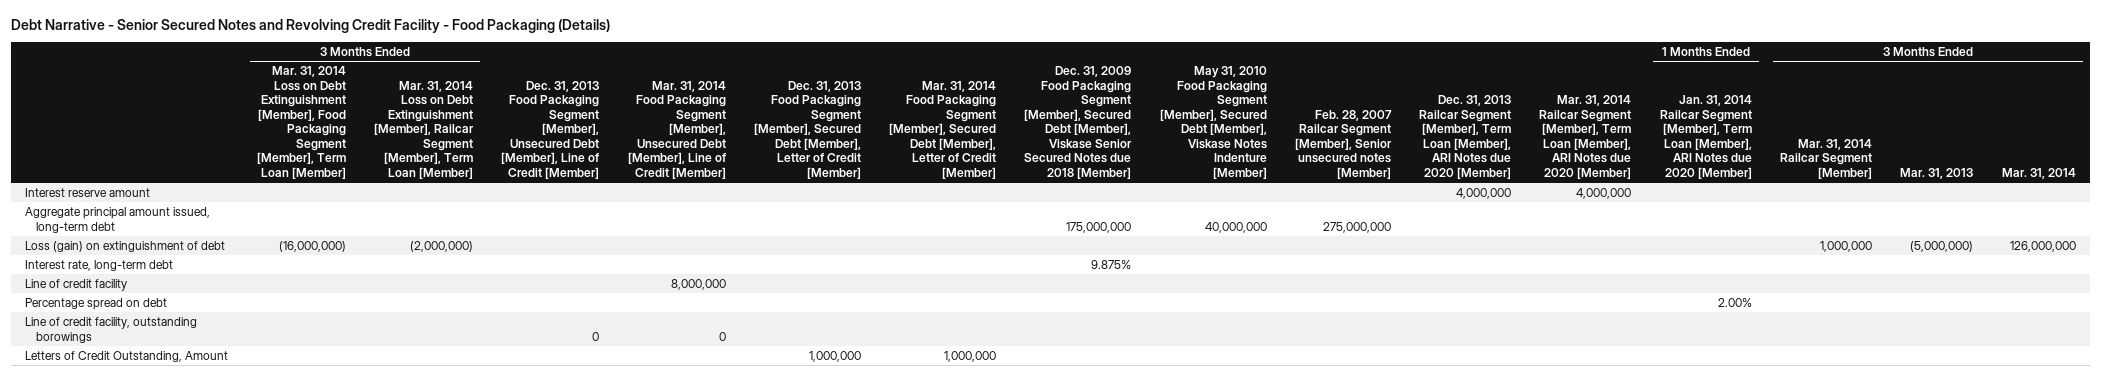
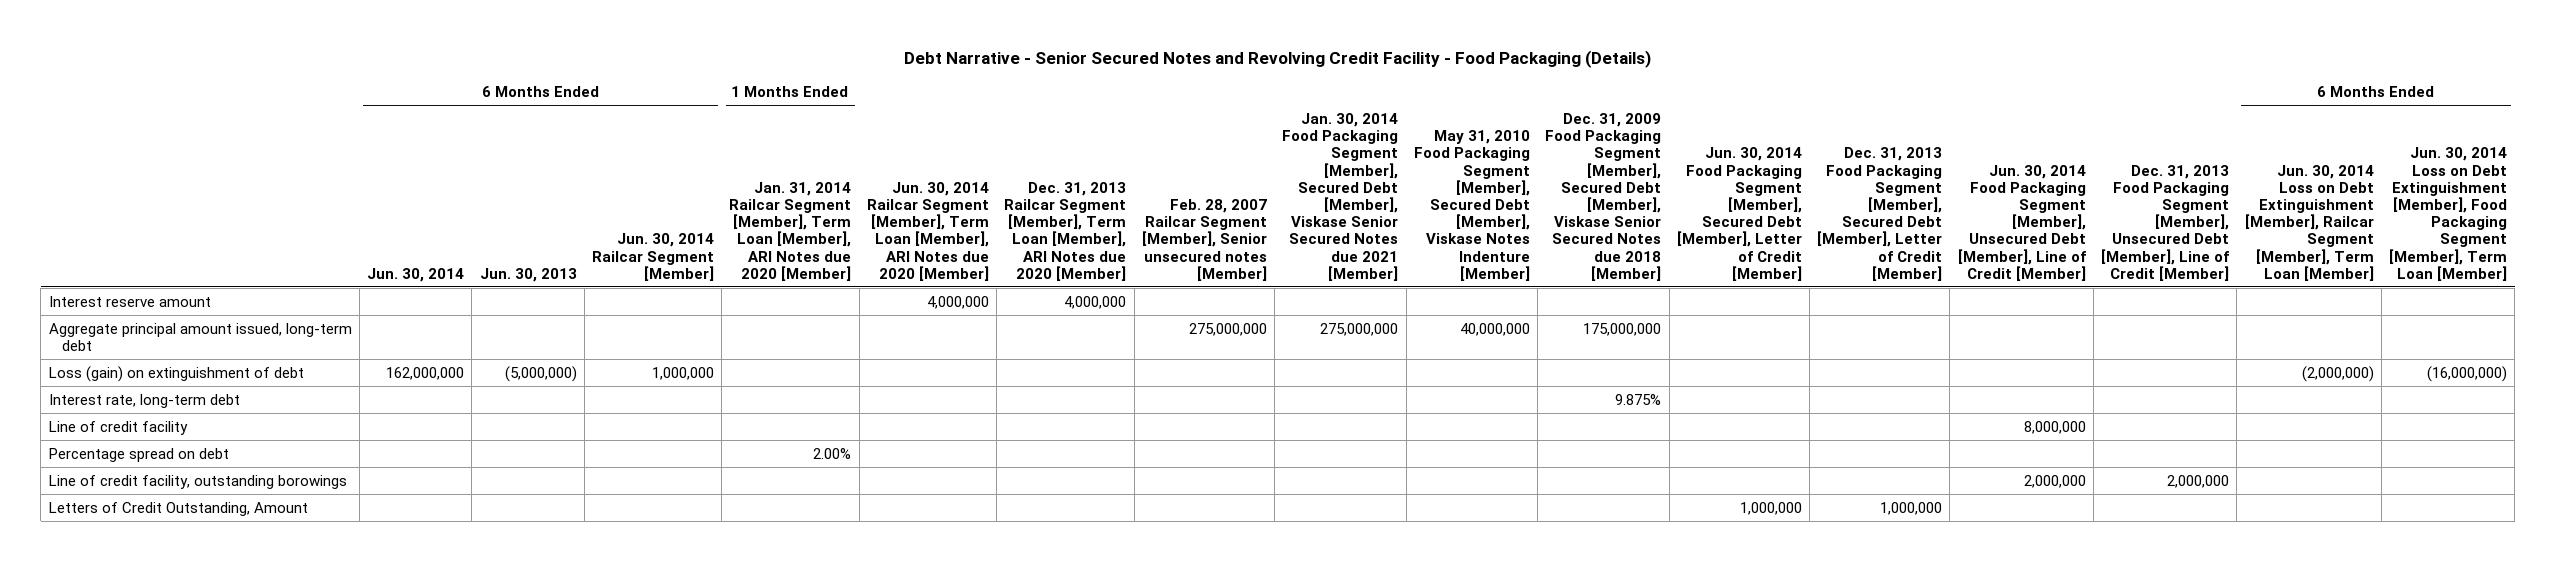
- | 3 Months Ended Mar. 31, 2014 Loss on Debt Extinguishment [Member], Food Packaging Segment [Member], Term Loan [Member] | 3 Months Ended Mar. 31, 2014 Loss on Debt Extinguishment [Member], Railcar Segment [Member], Term Loan [Member] | Dec. 31, 2013 Food Packaging Segment [Member], Unsecured Debt [Member], Line of Credit [Member] | Mar. 31, 2014 Food Packaging Segment [Member], Unsecured Debt [Member], Line of Credit [Member] | Dec. 31, 2013 Food Packaging Segment [Member], Secured Debt [Member], Letter of Credit [Member] | Mar. 31, 2014 Food Packaging Segment [Member], Secured Debt [Member], Letter of Credit [Member] | Dec. 31, 2009 Food Packaging Segment [Member], Secured Debt [Member], Viskase Senior Secured Notes due 2018 [Member] | May 31, 2010 Food Packaging Segment [Member], Secured Debt [Member], Viskase Notes Indenture [Member] | Feb. 28, 2007 Railcar Segment [Member], Senior unsecured notes [Member] | Dec. 31, 2013 Railcar Segment [Member], Term Loan [Member], ARI Notes due 2020 [Member] | Mar. 31, 2014 Railcar Segment [Member], Term Loan [Member], ARI Notes due 2020 [Member] | 1 Months Ended Jan. 31, 2014 Railcar Segment [Member], Term Loan [Member], ARI Notes due 2020 [Member] | 3 Months Ended Mar. 31, 2014 Railcar Segment [Member] | 3 Months Ended Mar. 31, 2013 | 3 Months Ended Mar. 31, 2014
+ | 6 Months Ended Jun. 30, 2014 | 6 Months Ended Jun. 30, 2013 | 6 Months Ended Jun. 30, 2014 Railcar Segment [Member] | 1 Months Ended Jan. 31, 2014 Railcar Segment [Member], Term Loan [Member], ARI Notes due 2020 [Member] | Jun. 30, 2014 Railcar Segment [Member], Term Loan [Member], ARI Notes due 2020 [Member] | Dec. 31, 2013 Railcar Segment [Member], Term Loan [Member], ARI Notes due 2020 [Member] | Feb. 28, 2007 Railcar Segment [Member], Senior unsecured notes [Member] | Jan. 30, 2014 Food Packaging Segment [Member], Secured Debt [Member], Viskase Senior Secured Notes due 2021 [Member] | May 31, 2010 Food Packaging Segment [Member], Secured Debt [Member], Viskase Notes Indenture [Member] | Dec. 31, 2009 Food Packaging Segment [Member], Secured Debt [Member], Viskase Senior Secured Notes due 2018 [Member] | Jun. 30, 2014 Food Packaging Segment [Member], Secured Debt [Member], Letter of Credit [Member] | Dec. 31, 2013 Food Packaging Segment [Member], Secured Debt [Member], Letter of Credit [Member] | Jun. 30, 2014 Food Packaging Segment [Member], Unsecured Debt [Member], Line of Credit [Member] | Dec. 31, 2013 Food Packaging Segment [Member], Unsecured Debt [Member], Line of Credit [Member] | 6 Months Ended Jun. 30, 2014 Loss on Debt Extinguishment [Member], Railcar Segment [Member], Term Loan [Member] | 6 Months Ended Jun. 30, 2014 Loss on Debt Extinguishment [Member], Food Packaging Segment [Member], Term Loan [Member]
- Line of credit facility, outstanding borowings | | | 0 | 0 | | | | | | | | | | |
+ Line of credit facility, outstanding borowings | | | | | | | | | | | | | 2,000,000 | 2,000,000 | |

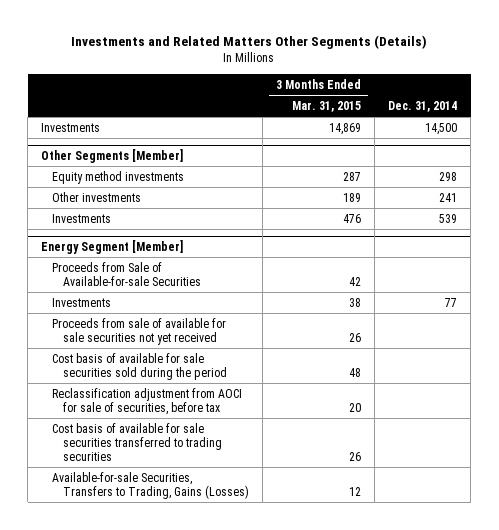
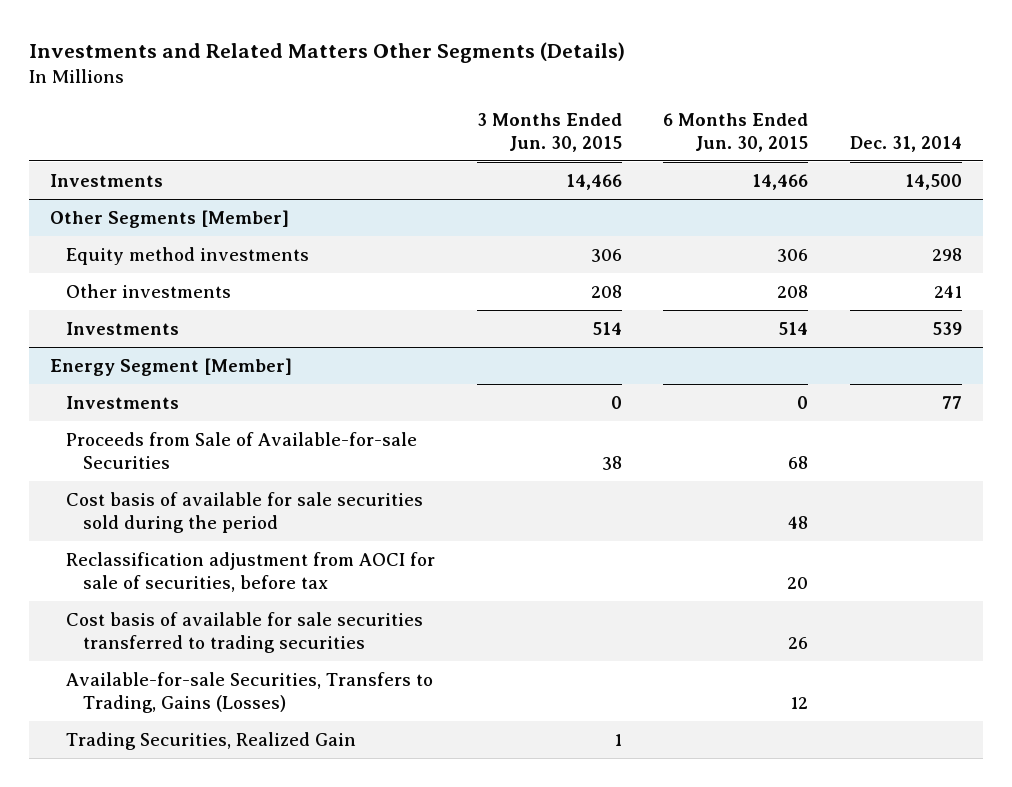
- | 3 Months Ended Mar. 31, 2015 | Dec. 31, 2014
+ | 3 Months Ended Jun. 30, 2015 | 6 Months Ended Jun. 30, 2015 | Dec. 31, 2014
@ Energy Segment [Member]
- Proceeds from sale of available for sale securities not yet received | 26 |
moved down: Proceeds from Sale of Available-for-sale Securities | 38 | 68 |
+ Trading Securities, Realized Gain | 1 | |

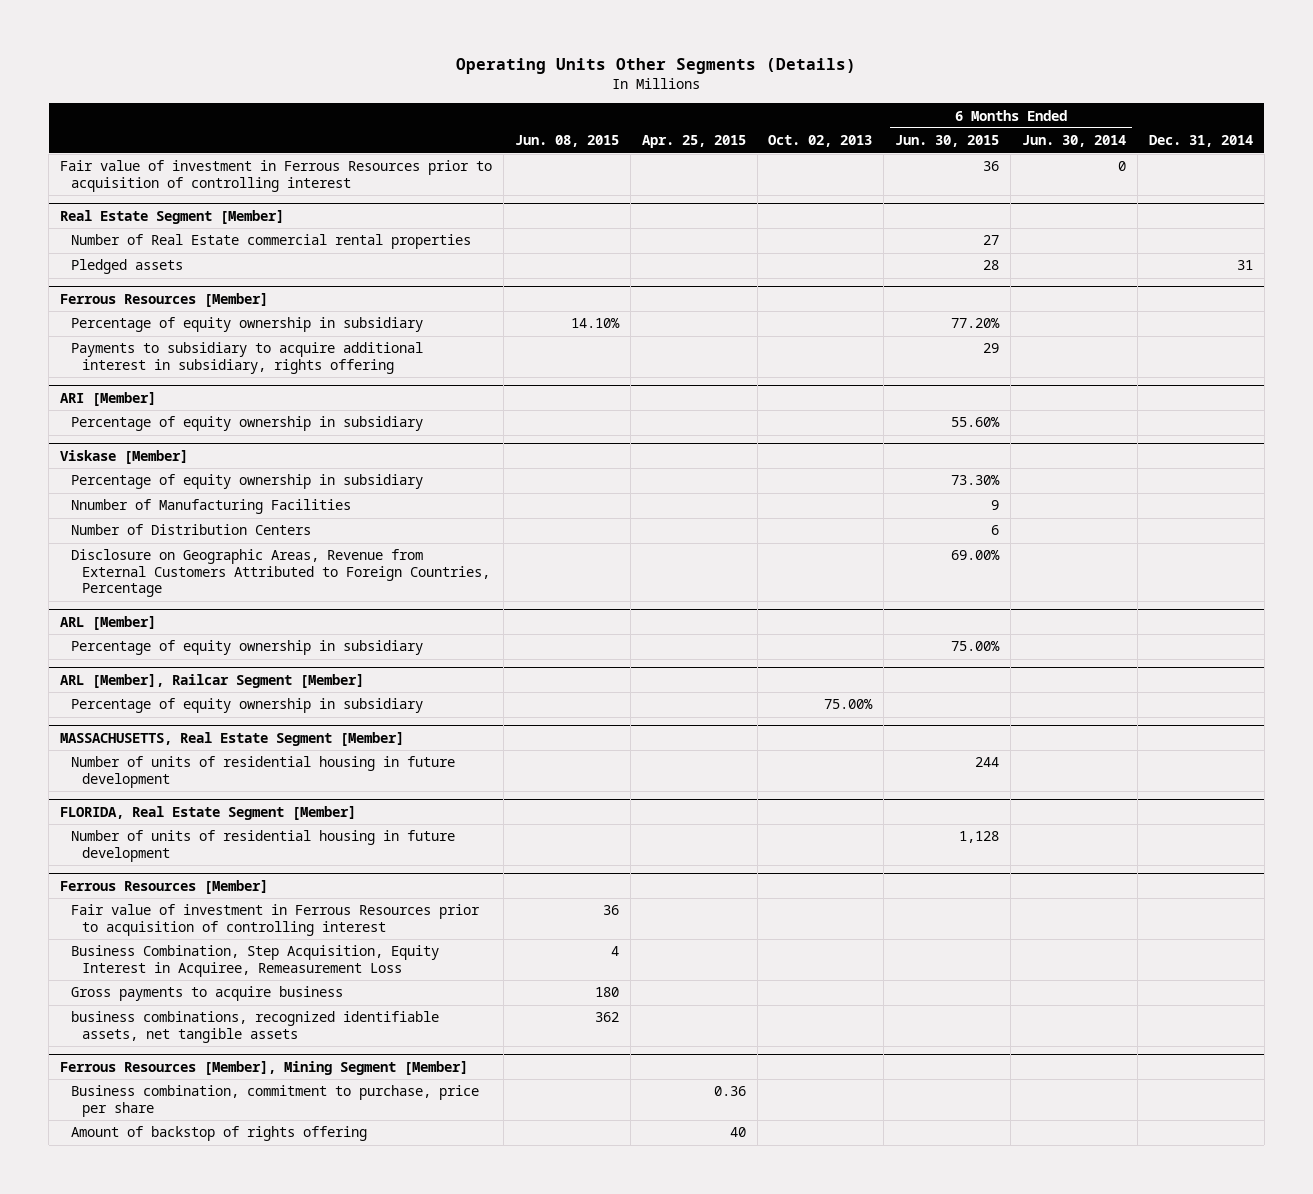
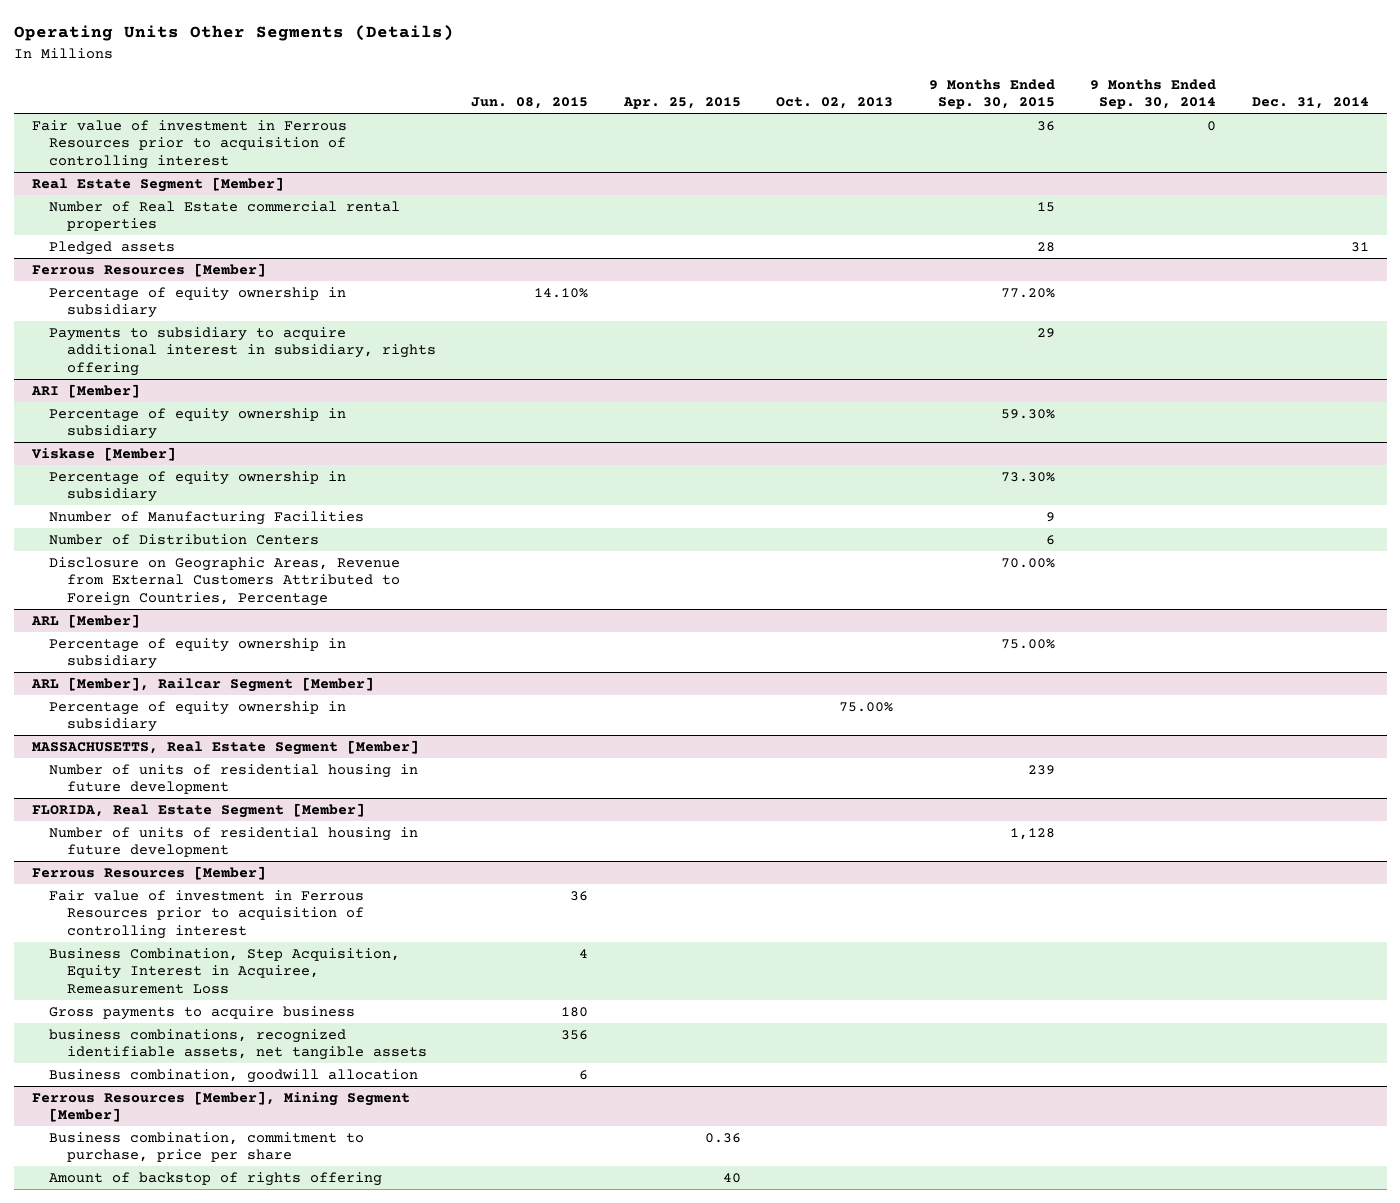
- | Jun. 08, 2015 | Apr. 25, 2015 | Oct. 02, 2013 | 6 Months Ended Jun. 30, 2015 | 6 Months Ended Jun. 30, 2014 | Dec. 31, 2014
+ | Jun. 08, 2015 | Apr. 25, 2015 | Oct. 02, 2013 | 9 Months Ended Sep. 30, 2015 | 9 Months Ended Sep. 30, 2014 | Dec. 31, 2014
@ Ferrous Resources [Member]
- business combinations, recognized identifiable assets, net tangible assets | 362 | | | | |
+ business combinations, recognized identifiable assets, net tangible assets | 356 | | | | |
+ Business combination, goodwill allocation | 6 | | | | |

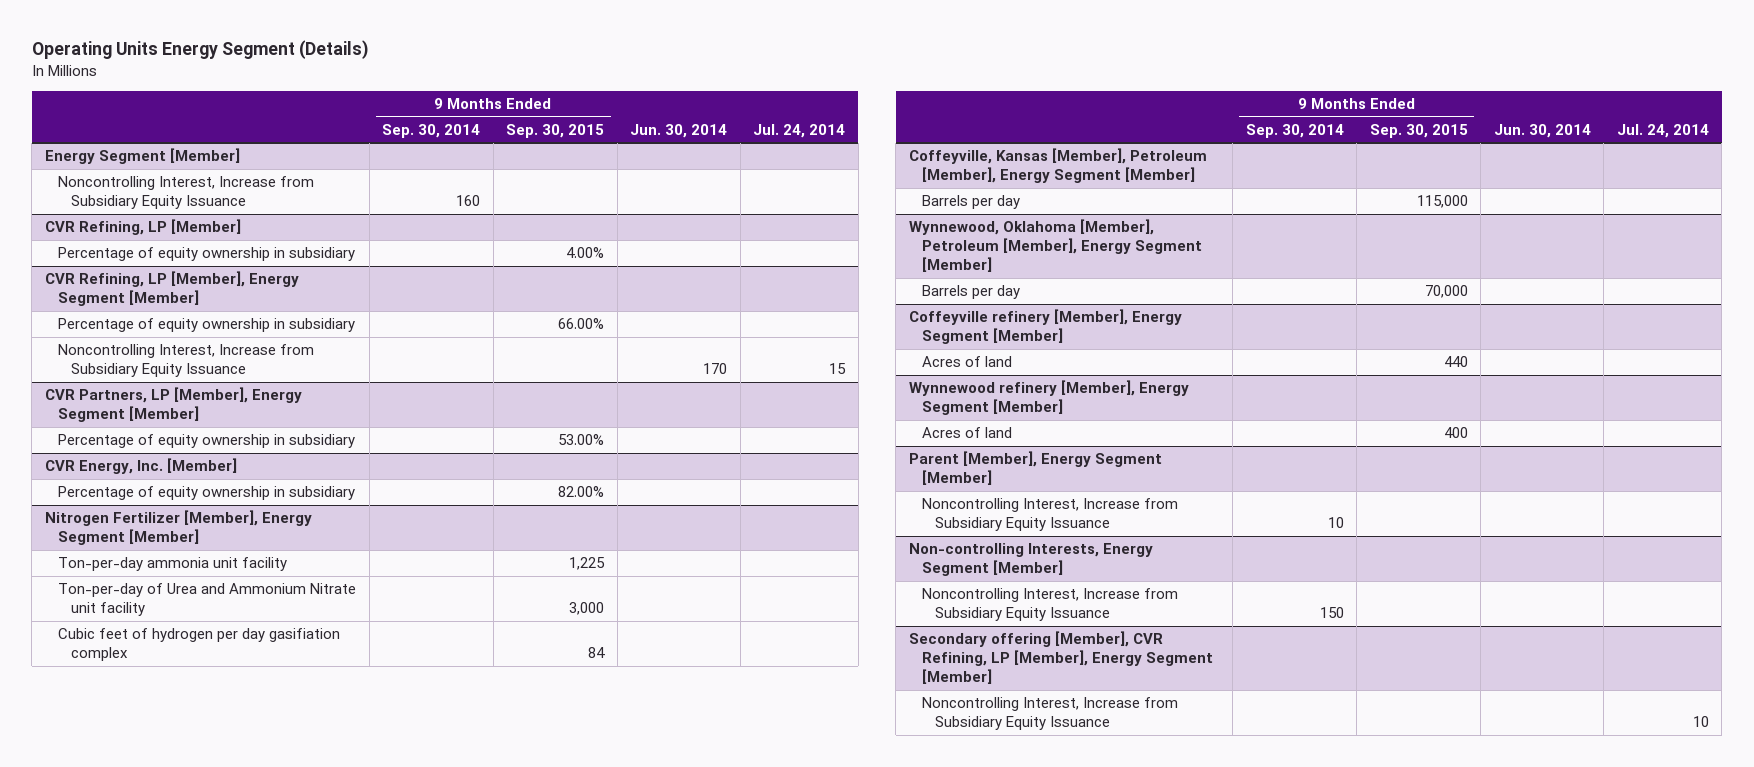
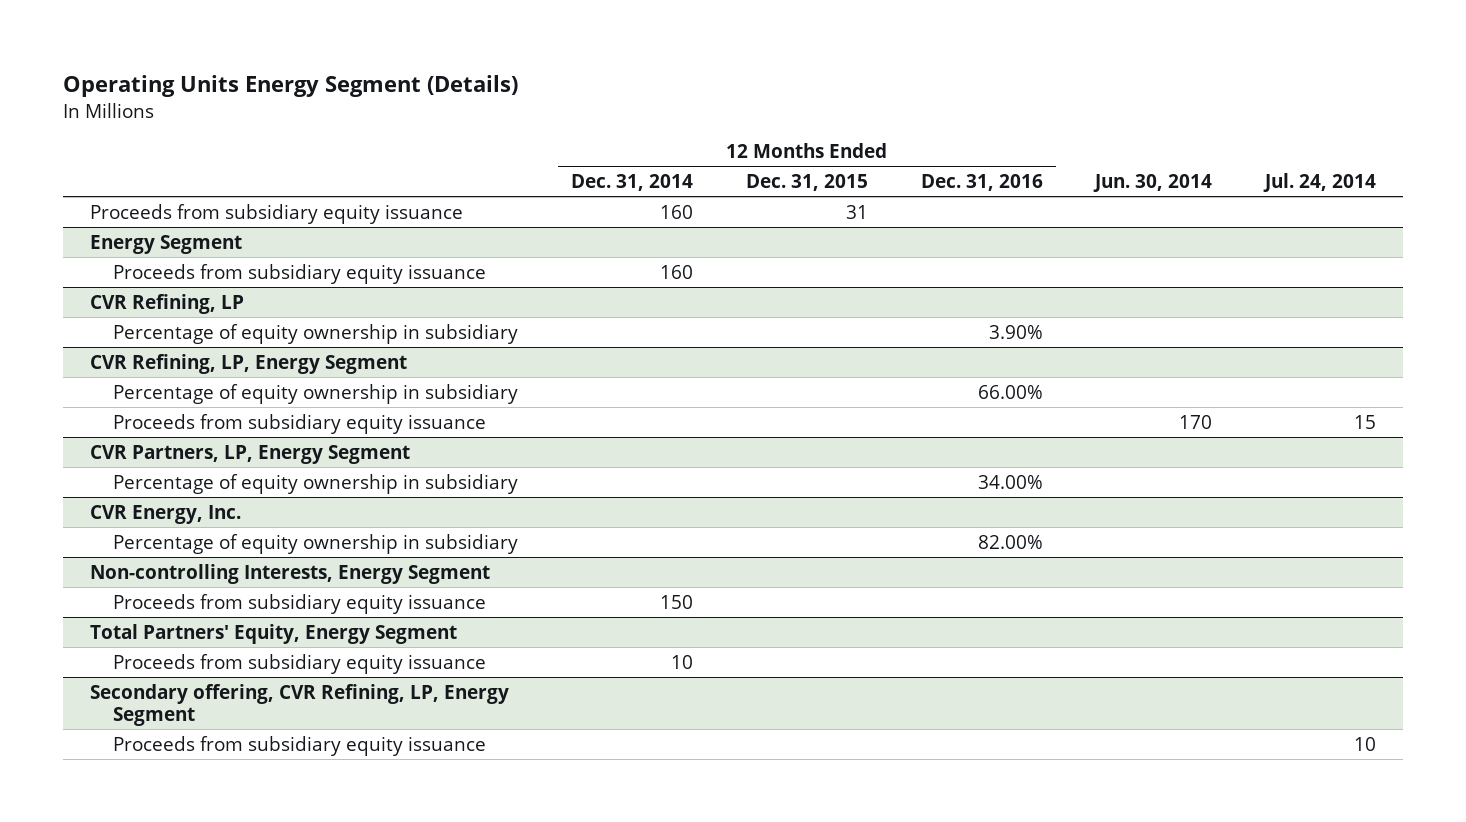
- | 9 Months Ended Sep. 30, 2014 | 9 Months Ended Sep. 30, 2015 | Jun. 30, 2014 | Jul. 24, 2014
+ | 12 Months Ended Dec. 31, 2014 | 12 Months Ended Dec. 31, 2015 | 12 Months Ended Dec. 31, 2016 | Jun. 30, 2014 | Jul. 24, 2014
- Energy Segment [Member]
- Noncontrolling Interest, Increase from Subsidiary Equity Issuance | 160 | | |
- CVR Refining, LP [Member]
+ Proceeds from subsidiary equity issuance | 160 | 31 | | |
+ Energy Segment
+ Proceeds from subsidiary equity issuance | 160 | | | |
+ CVR Refining, LP
- CVR Refining, LP [Member], Energy Segment [Member]
+ CVR Refining, LP, Energy Segment
- Noncontrolling Interest, Increase from Subsidiary Equity Issuance | | | 170 | 15
- CVR Partners, LP [Member], Energy Segment [Member]
+ Proceeds from subsidiary equity issuance | | | | 170 | 15
+ CVR Partners, LP, Energy Segment
- CVR Energy, Inc. [Member]
+ CVR Energy, Inc.
- Nitrogen Fertilizer [Member], Energy Segment [Member]
- Ton-per-day ammonia unit facility | | 1,225 | |
- Ton-per-day of Urea and Ammonium Nitrate unit facility | | 3,000 | |
- Cubic feet of hydrogen per day gasifiation complex | | 84 | |
- Coffeyville, Kansas [Member], Petroleum [Member], Energy Segment [Member]
- Barrels per day | | 115,000 | |
- Wynnewood, Oklahoma [Member], Petroleum [Member], Energy Segment [Member]
- Barrels per day | | 70,000 | |
- Coffeyville refinery [Member], Energy Segment [Member]
- Acres of land | | 440 | |
- Wynnewood refinery [Member], Energy Segment [Member]
- Acres of land | | 400 | |
- Parent [Member], Energy Segment [Member]
- Noncontrolling Interest, Increase from Subsidiary Equity Issuance | 10 | | |
- Non-controlling Interests, Energy Segment [Member]
- Noncontrolling Interest, Increase from Subsidiary Equity Issuance | 150 | | |
- Secondary offering [Member], CVR Refining, LP [Member], Energy Segment [Member]
- Noncontrolling Interest, Increase from Subsidiary Equity Issuance | | | | 10
+ Non-controlling Interests, Energy Segment
+ Proceeds from subsidiary equity issuance | 150 | | | |
+ Total Partners' Equity, Energy Segment
+ Proceeds from subsidiary equity issuance | 10 | | | |
+ Secondary offering, CVR Refining, LP, Energy Segment
+ Proceeds from subsidiary equity issuance | | | | | 10

